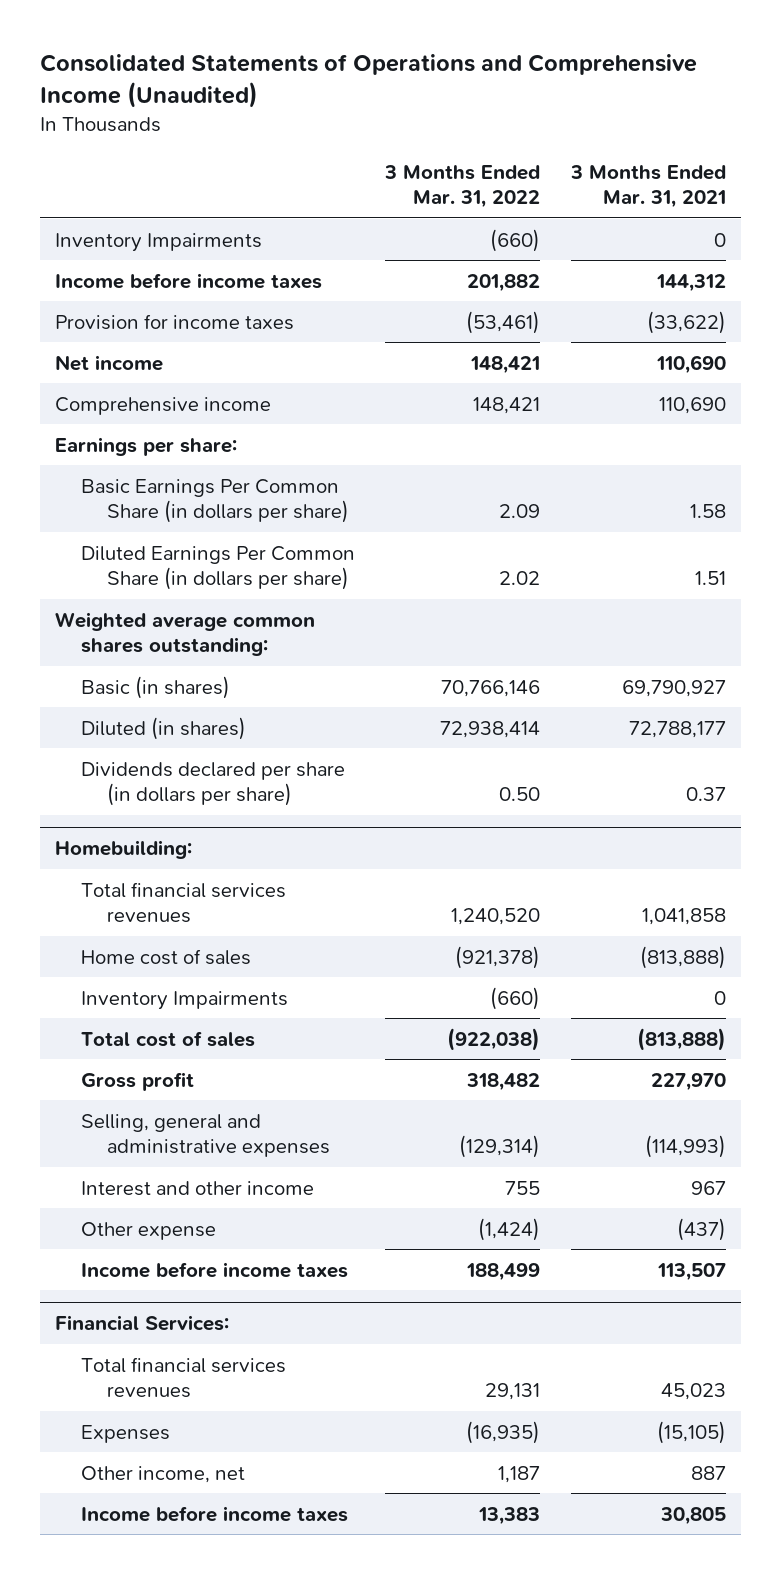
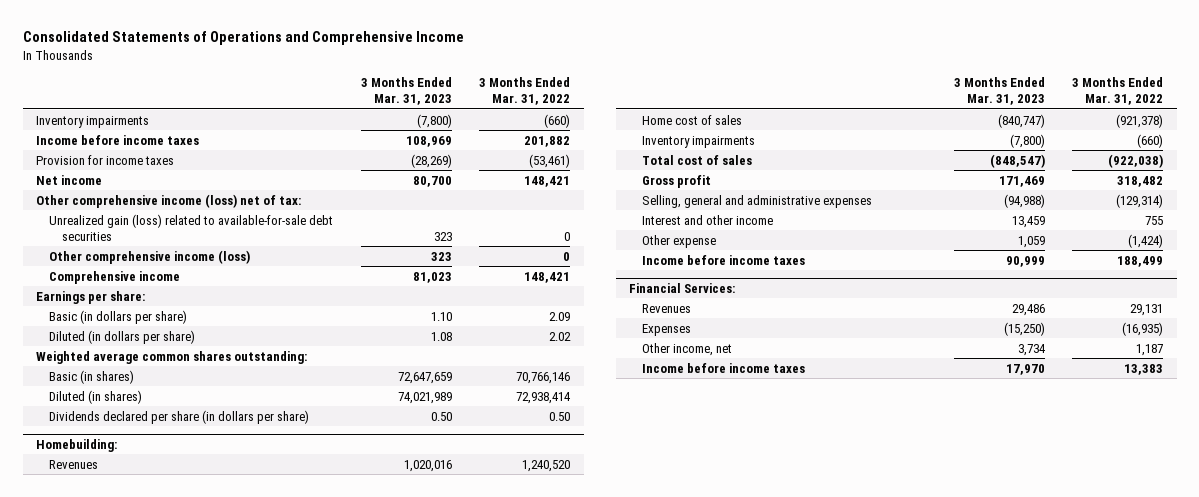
- Consolidated Statements of Operations and Comprehensive Income (Unaudited)
+ Consolidated Statements of Operations and Comprehensive Income
- | 3 Months Ended Mar. 31, 2022 | 3 Months Ended Mar. 31, 2021
+ | 3 Months Ended Mar. 31, 2023 | 3 Months Ended Mar. 31, 2022
- Inventory Impairments | (660) | 0
+ Inventory impairments | (7,800) | (660)
+ Other comprehensive income (loss) net of tax:
+ Unrealized gain (loss) related to available-for-sale debt securities | 323 | 0
+ Other comprehensive income (loss) | 323 | 0
- Basic Earnings Per Common Share (in dollars per share) | 2.09 | 1.58
- Diluted Earnings Per Common Share (in dollars per share) | 2.02 | 1.51
+ Basic (in dollars per share) | 1.10 | 2.09
+ Diluted (in dollars per share) | 1.08 | 2.02
@ Homebuilding:
- Total financial services revenues | 1,240,520 | 1,041,858
+ Revenues | 1,020,016 | 1,240,520
- Inventory Impairments | (660) | 0
+ Inventory impairments | (7,800) | (660)
@ Financial Services:
- Total financial services revenues | 29,131 | 45,023
+ Revenues | 29,486 | 29,131

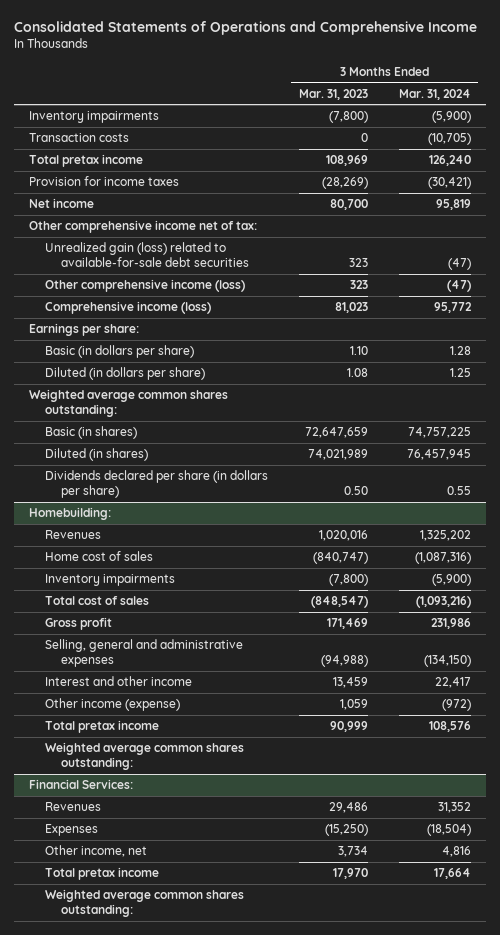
- | 3 Months Ended Mar. 31, 2023 | 3 Months Ended Mar. 31, 2022
+ | 3 Months Ended Mar. 31, 2023 | 3 Months Ended Mar. 31, 2024
- Income before income taxes | 108,969 | 201,882
+ Transaction costs | 0 | (10,705)
+ Total pretax income | 108,969 | 126,240
- Other comprehensive income (loss) net of tax:
+ Other comprehensive income net of tax:
- Comprehensive income | 81,023 | 148,421
+ Comprehensive income (loss) | 81,023 | 95,772
@ Homebuilding:
- Other expense | 1,059 | (1,424)
- Income before income taxes | 90,999 | 188,499
+ Other income (expense) | 1,059 | (972)
+ Total pretax income | 90,999 | 108,576
+ Weighted average common shares outstanding:
@ Financial Services:
- Income before income taxes | 17,970 | 13,383
+ Total pretax income | 17,970 | 17,664
+ Weighted average common shares outstanding:

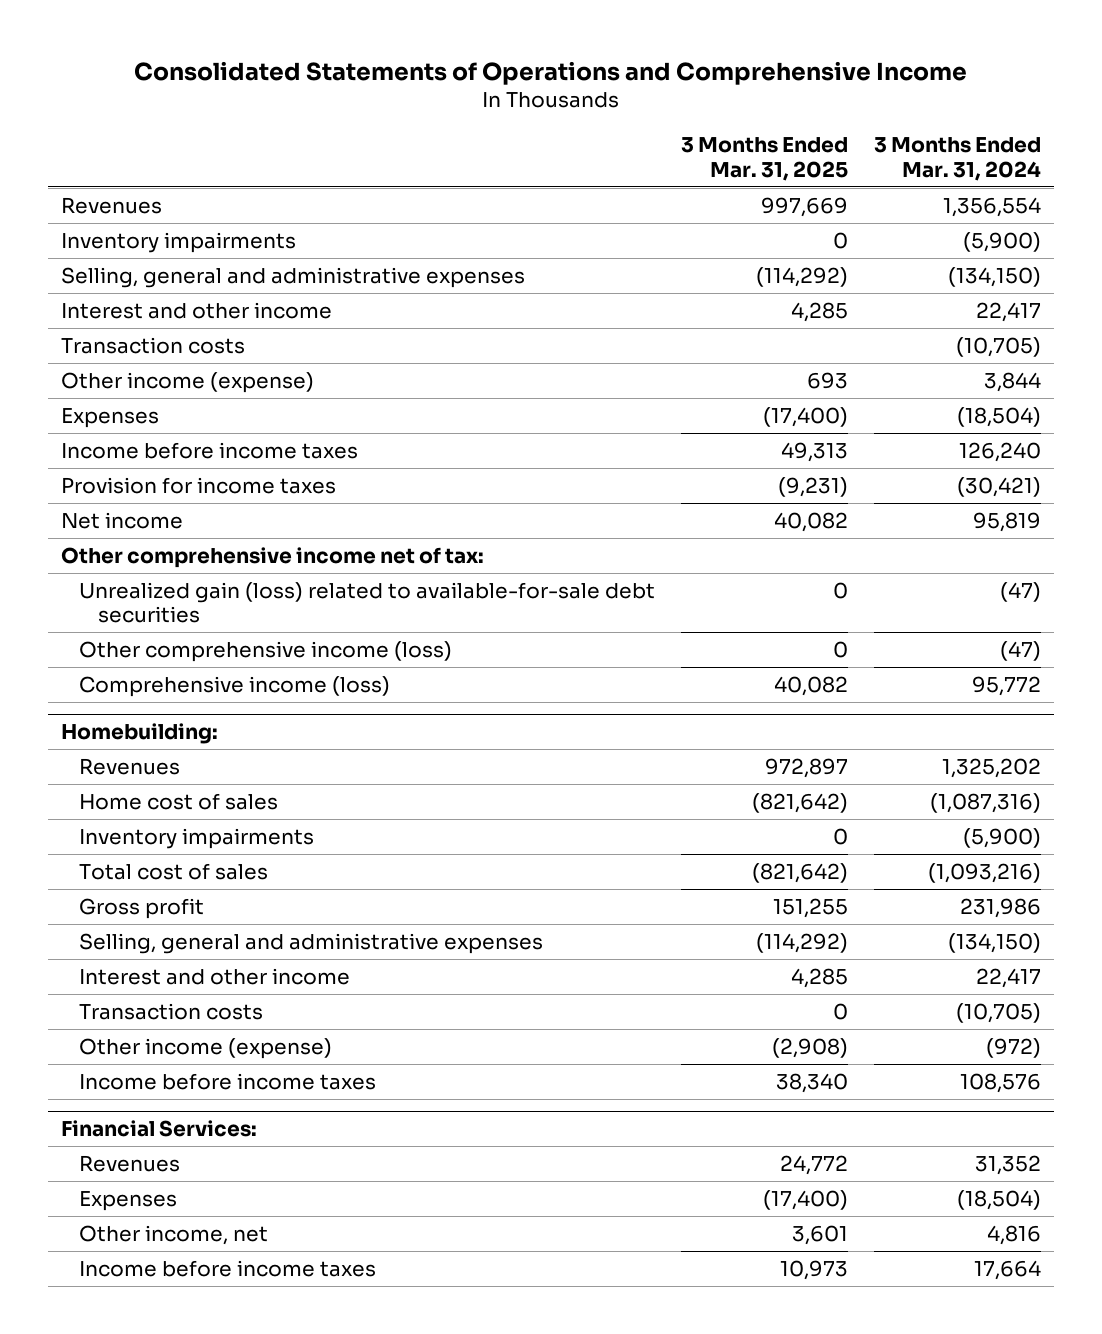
- | 3 Months Ended Mar. 31, 2023 | 3 Months Ended Mar. 31, 2024
+ | 3 Months Ended Mar. 31, 2025 | 3 Months Ended Mar. 31, 2024
+ Revenues | 997,669 | 1,356,554
+ Selling, general and administrative expenses | (114,292) | (134,150)
+ Interest and other income | 4,285 | 22,417
- Total pretax income | 108,969 | 126,240
+ Other income (expense) | 693 | 3,844
+ Expenses | (17,400) | (18,504)
+ Income before income taxes | 49,313 | 126,240
- Earnings per share:
- Basic (in dollars per share) | 1.10 | 1.28
- Diluted (in dollars per share) | 1.08 | 1.25
- Weighted average common shares outstanding:
- Basic (in shares) | 72,647,659 | 74,757,225
- Diluted (in shares) | 74,021,989 | 76,457,945
- Dividends declared per share (in dollars per share) | 0.50 | 0.55
@ Homebuilding:
+ Transaction costs | 0 | (10,705)
- Total pretax income | 90,999 | 108,576
- Weighted average common shares outstanding:
+ Income before income taxes | 38,340 | 108,576
@ Financial Services:
- Total pretax income | 17,970 | 17,664
- Weighted average common shares outstanding:
+ Income before income taxes | 10,973 | 17,664

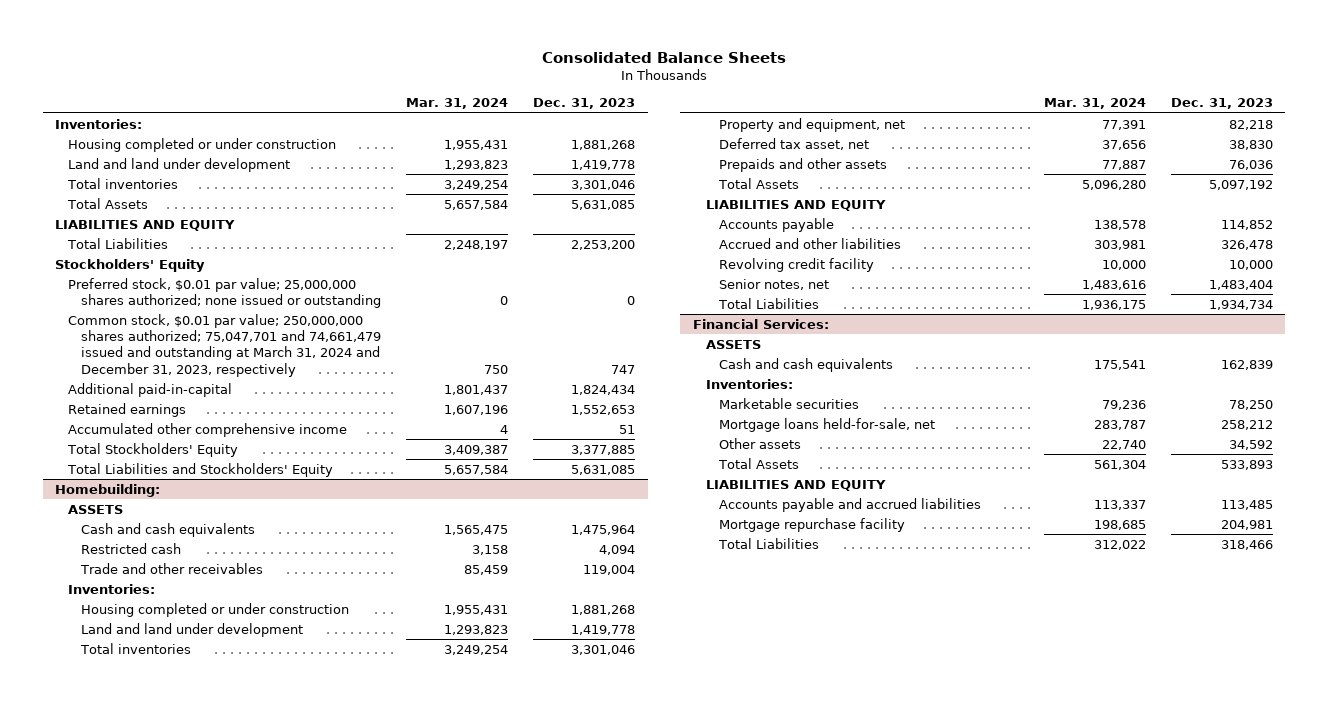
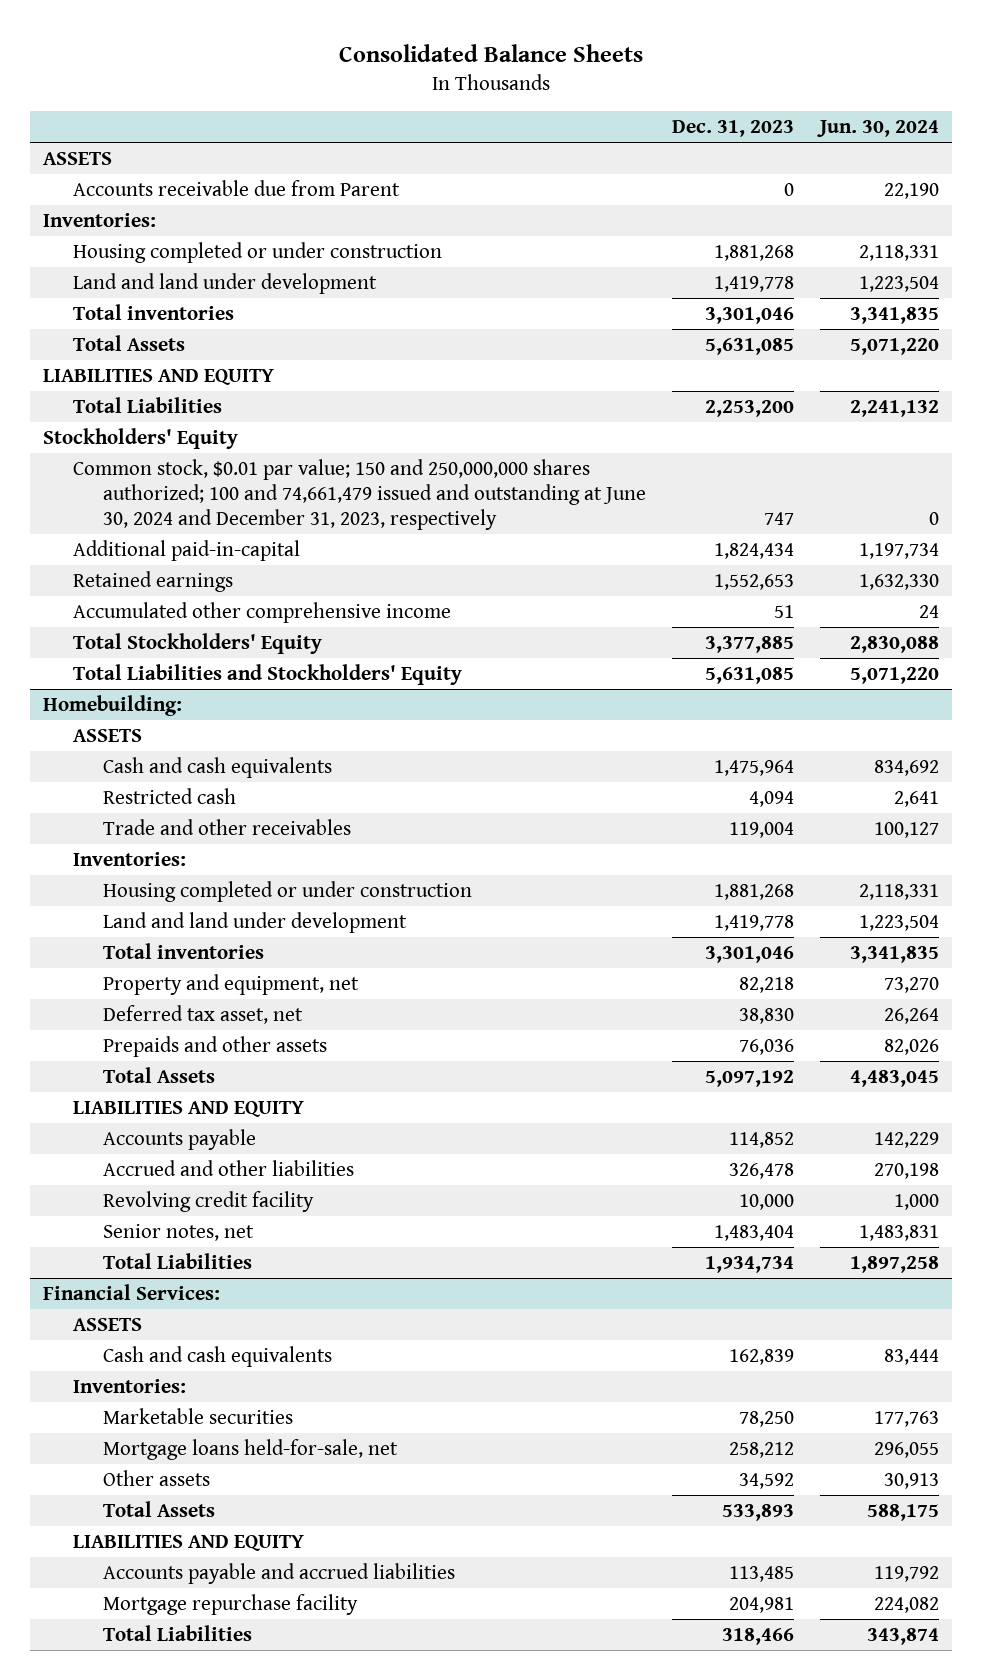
- | Mar. 31, 2024 | Dec. 31, 2023
+ | Dec. 31, 2023 | Jun. 30, 2024
+ ASSETS
+ Accounts receivable due from Parent | 0 | 22,190
- Preferred stock, $0.01 par value; 25,000,000 shares authorized; none issued or outstanding | 0 | 0
- Common stock, $0.01 par value; 250,000,000 shares authorized; 75,047,701 and 74,661,479 issued and outstanding at March 31, 2024 and December 31, 2023, respectively | 750 | 747
+ Common stock, $0.01 par value; 150 and 250,000,000 shares authorized; 100 and 74,661,479 issued and outstanding at June 30, 2024 and December 31, 2023, respectively | 747 | 0

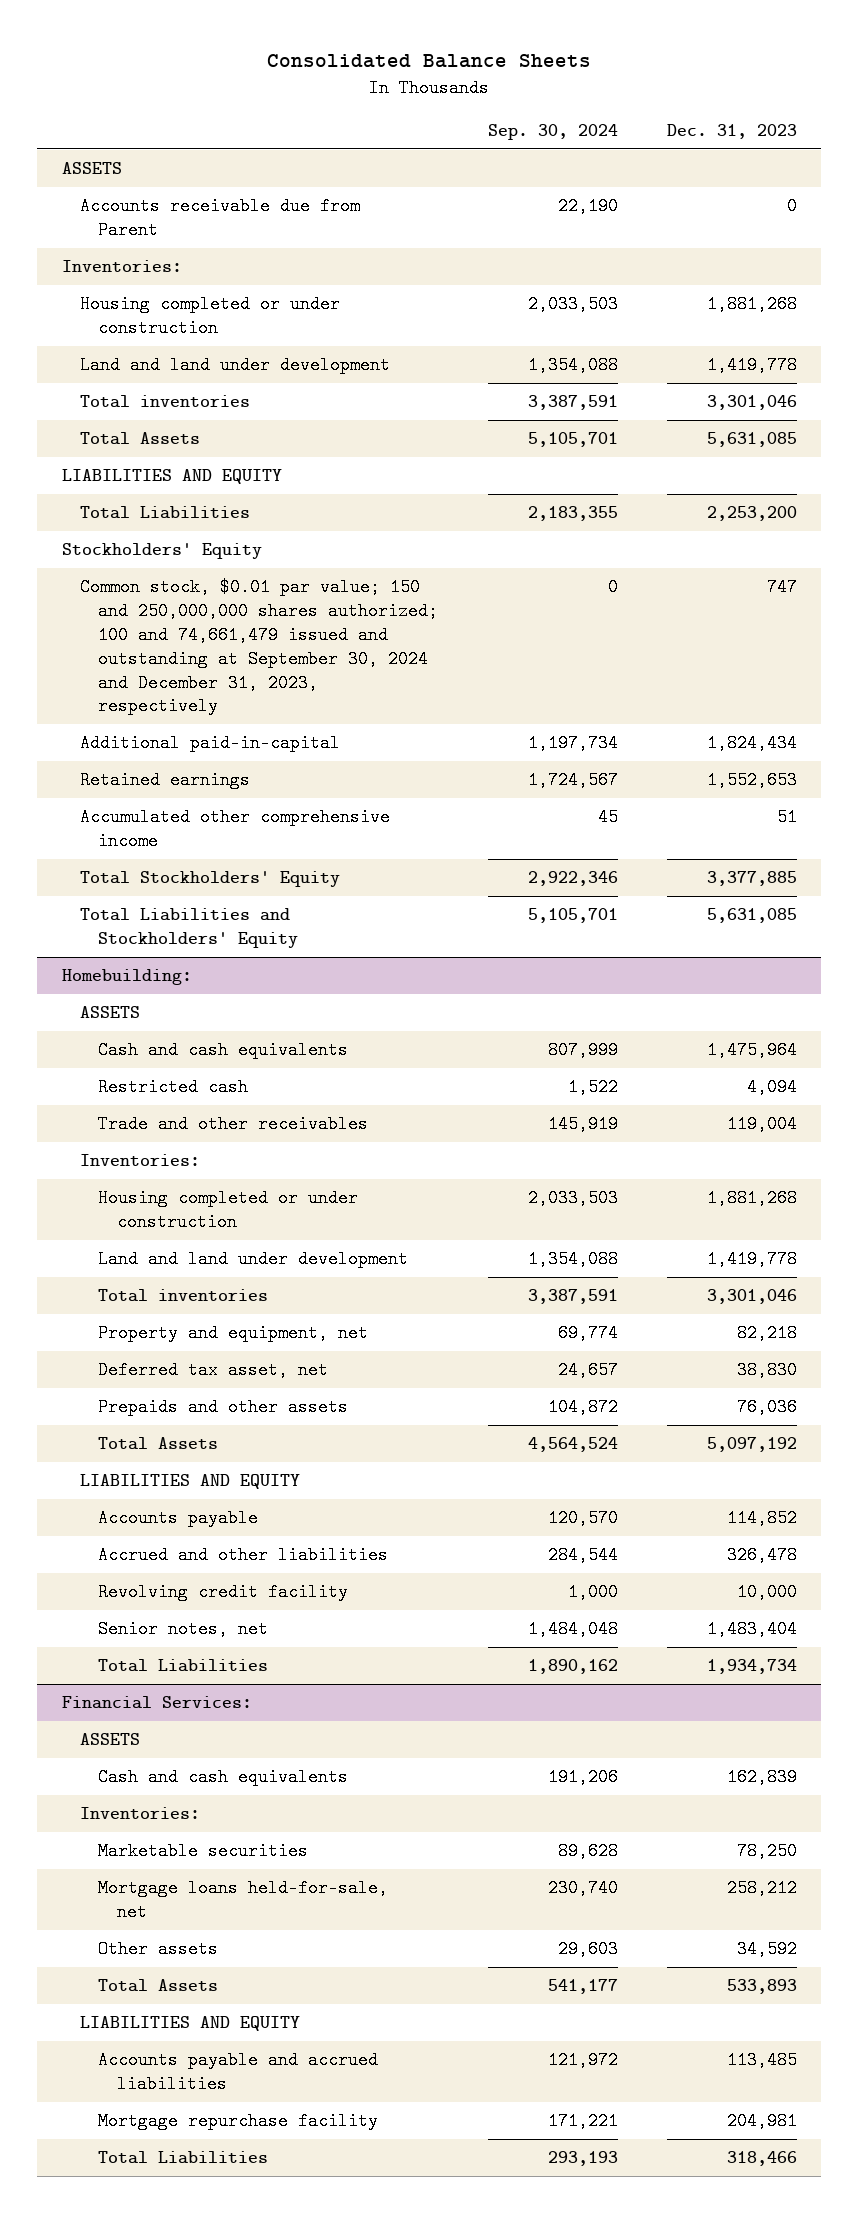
- | Dec. 31, 2023 | Jun. 30, 2024
+ | Sep. 30, 2024 | Dec. 31, 2023
- Common stock, $0.01 par value; 150 and 250,000,000 shares authorized; 100 and 74,661,479 issued and outstanding at June 30, 2024 and December 31, 2023, respectively | 747 | 0
+ Common stock, $0.01 par value; 150 and 250,000,000 shares authorized; 100 and 74,661,479 issued and outstanding at September 30, 2024 and December 31, 2023, respectively | 0 | 747

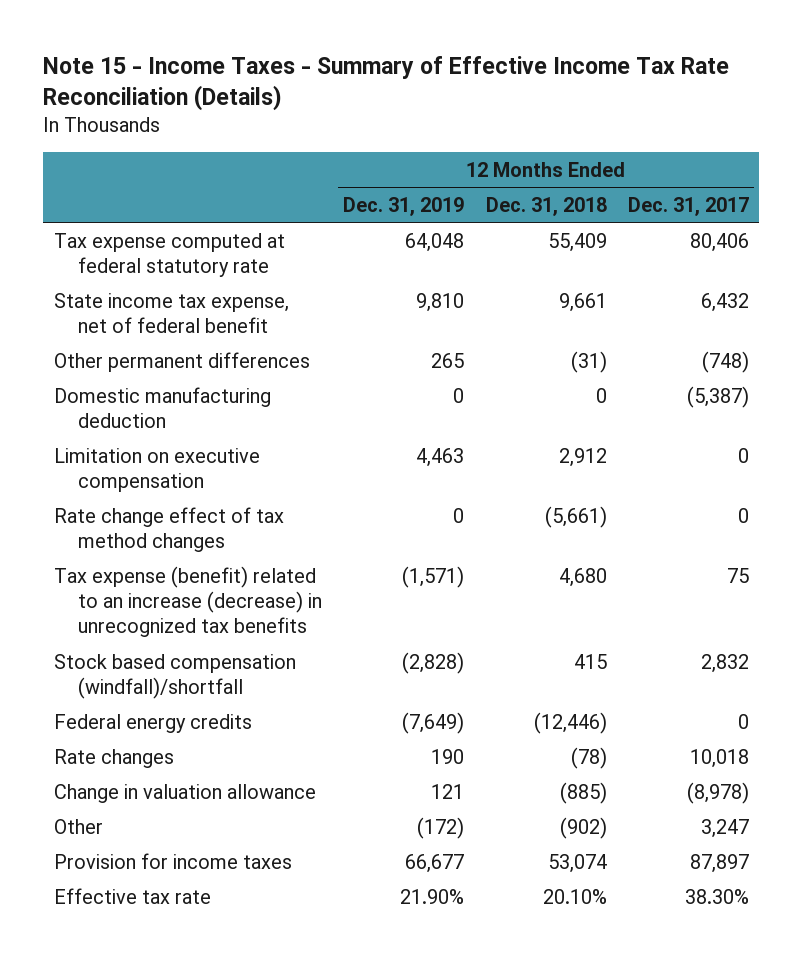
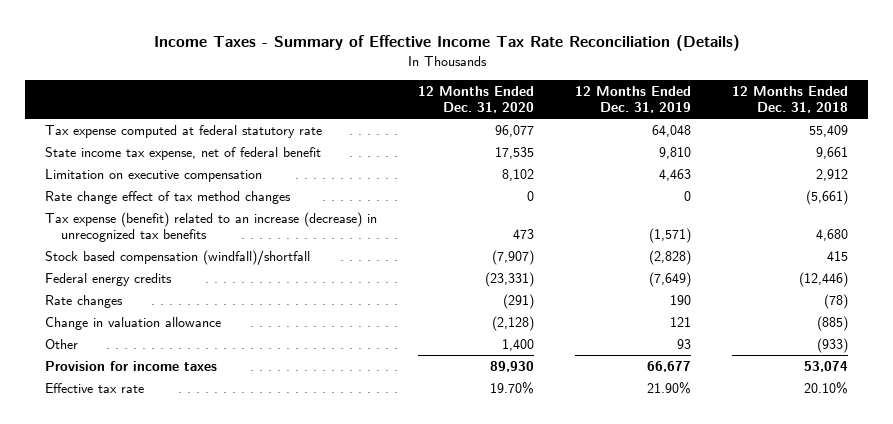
- Note 15 - Income Taxes - Summary of Effective Income Tax Rate Reconciliation (Details)
+ Income Taxes - Summary of Effective Income Tax Rate Reconciliation (Details)
- | 12 Months Ended Dec. 31, 2019 | 12 Months Ended Dec. 31, 2018 | 12 Months Ended Dec. 31, 2017
+ | 12 Months Ended Dec. 31, 2020 | 12 Months Ended Dec. 31, 2019 | 12 Months Ended Dec. 31, 2018
- Other permanent differences | 265 | (31) | (748)
- Domestic manufacturing deduction | 0 | 0 | (5,387)
- Other | (172) | (902) | 3,247
+ Other | 1,400 | 93 | (933)

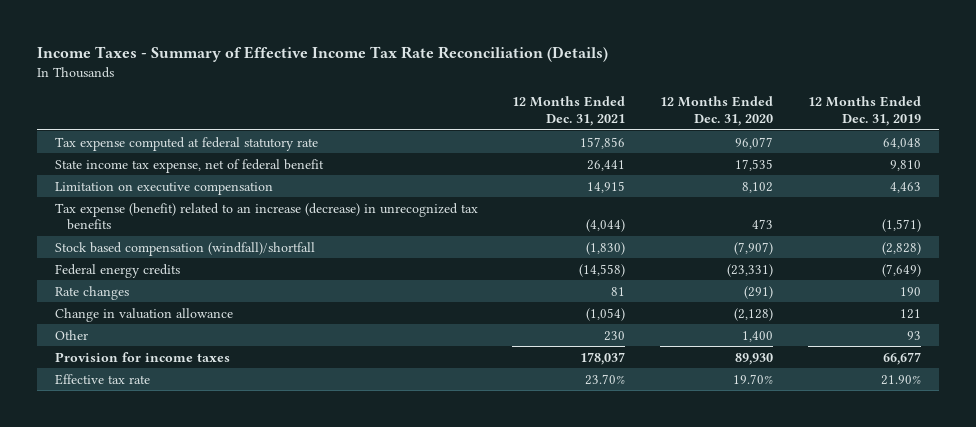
- | 12 Months Ended Dec. 31, 2020 | 12 Months Ended Dec. 31, 2019 | 12 Months Ended Dec. 31, 2018
+ | 12 Months Ended Dec. 31, 2021 | 12 Months Ended Dec. 31, 2020 | 12 Months Ended Dec. 31, 2019
- Rate change effect of tax method changes | 0 | 0 | (5,661)

